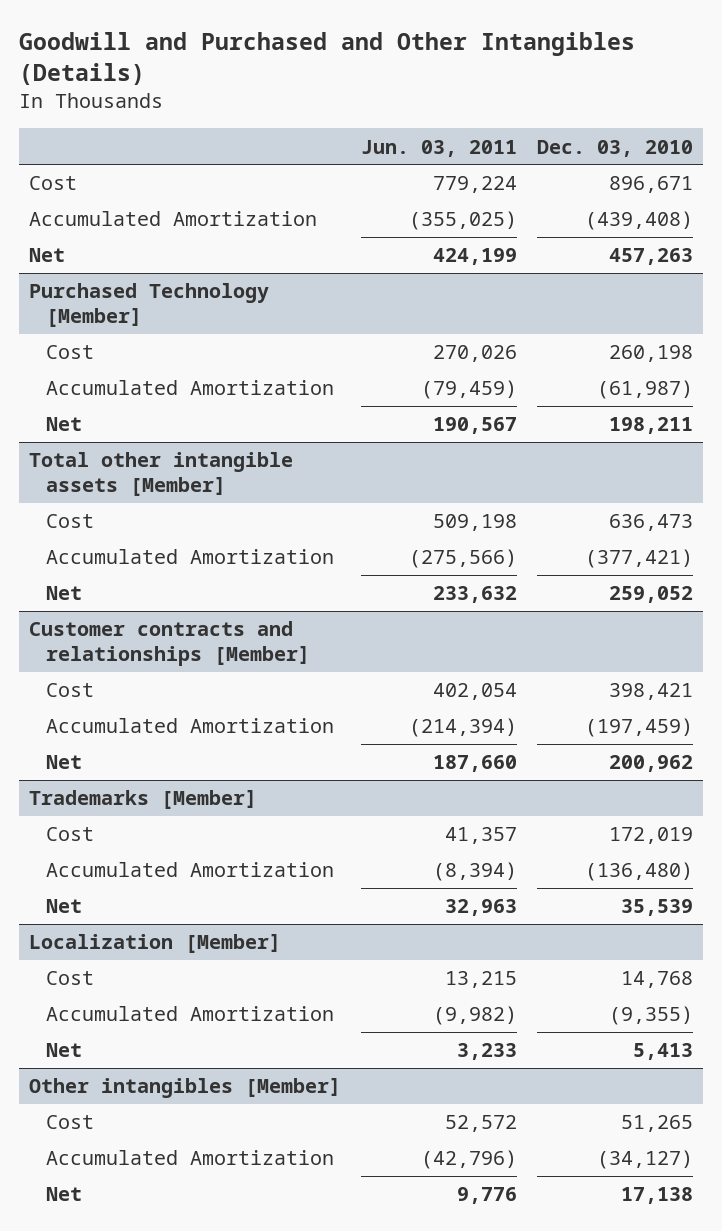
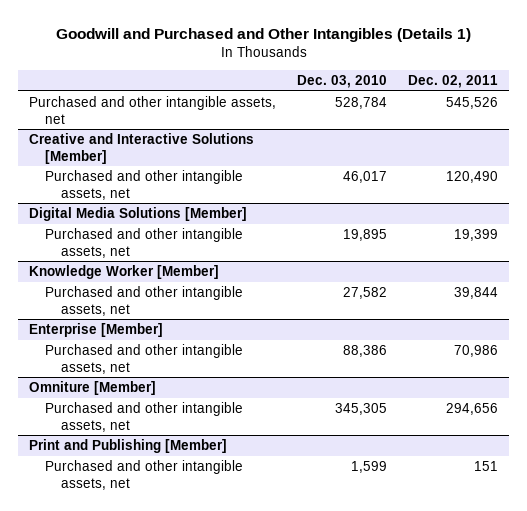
- Goodwill and Purchased and Other Intangibles (Details)
+ Goodwill and Purchased and Other Intangibles (Details 1)
- | Jun. 03, 2011 | Dec. 03, 2010
+ | Dec. 03, 2010 | Dec. 02, 2011
- Cost | 779,224 | 896,671
- Accumulated Amortization | (355,025) | (439,408)
- Net | 424,199 | 457,263
- Purchased Technology [Member]
- Cost | 270,026 | 260,198
- Accumulated Amortization | (79,459) | (61,987)
- Net | 190,567 | 198,211
- Total other intangible assets [Member]
- Cost | 509,198 | 636,473
- Accumulated Amortization | (275,566) | (377,421)
- Net | 233,632 | 259,052
- Customer contracts and relationships [Member]
- Cost | 402,054 | 398,421
- Accumulated Amortization | (214,394) | (197,459)
- Net | 187,660 | 200,962
- Trademarks [Member]
- Cost | 41,357 | 172,019
- Accumulated Amortization | (8,394) | (136,480)
- Net | 32,963 | 35,539
- Localization [Member]
- Cost | 13,215 | 14,768
- Accumulated Amortization | (9,982) | (9,355)
- Net | 3,233 | 5,413
- Other intangibles [Member]
- Cost | 52,572 | 51,265
- Accumulated Amortization | (42,796) | (34,127)
- Net | 9,776 | 17,138
+ Purchased and other intangible assets, net | 528,784 | 545,526
+ Creative and Interactive Solutions [Member]
+ Purchased and other intangible assets, net | 46,017 | 120,490
+ Digital Media Solutions [Member]
+ Purchased and other intangible assets, net | 19,895 | 19,399
+ Knowledge Worker [Member]
+ Purchased and other intangible assets, net | 27,582 | 39,844
+ Enterprise [Member]
+ Purchased and other intangible assets, net | 88,386 | 70,986
+ Omniture [Member]
+ Purchased and other intangible assets, net | 345,305 | 294,656
+ Print and Publishing [Member]
+ Purchased and other intangible assets, net | 1,599 | 151

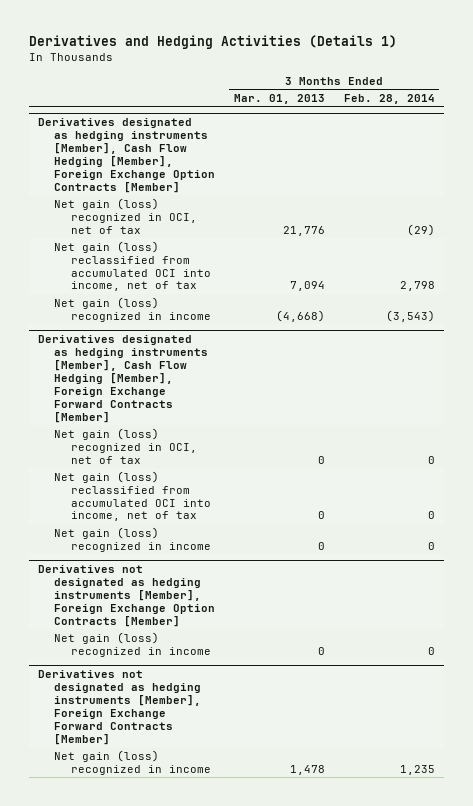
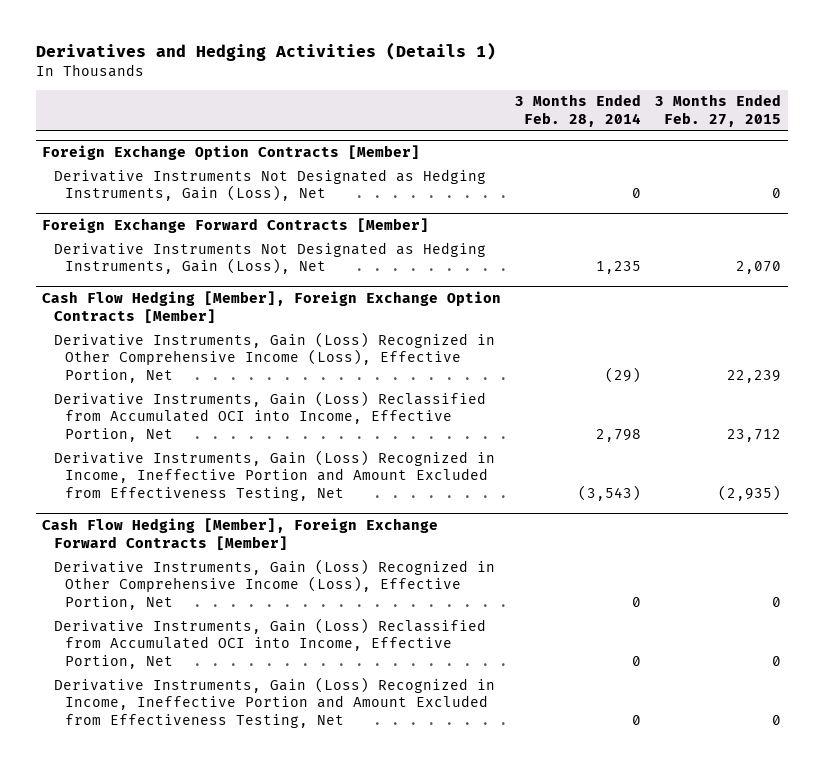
- | 3 Months Ended Mar. 01, 2013 | 3 Months Ended Feb. 28, 2014
+ | 3 Months Ended Feb. 28, 2014 | 3 Months Ended Feb. 27, 2015
- Derivatives designated as hedging instruments [Member], Cash Flow Hedging [Member], Foreign Exchange Option Contracts [Member]
- Net gain (loss) recognized in OCI, net of tax | 21,776 | (29)
- Net gain (loss) reclassified from accumulated OCI into income, net of tax | 7,094 | 2,798
- Net gain (loss) recognized in income | (4,668) | (3,543)
- Derivatives designated as hedging instruments [Member], Cash Flow Hedging [Member], Foreign Exchange Forward Contracts [Member]
- Net gain (loss) recognized in OCI, net of tax | 0 | 0
- Net gain (loss) reclassified from accumulated OCI into income, net of tax | 0 | 0
- Net gain (loss) recognized in income | 0 | 0
- Derivatives not designated as hedging instruments [Member], Foreign Exchange Option Contracts [Member]
- Net gain (loss) recognized in income | 0 | 0
- Derivatives not designated as hedging instruments [Member], Foreign Exchange Forward Contracts [Member]
- Net gain (loss) recognized in income | 1,478 | 1,235
+ Foreign Exchange Option Contracts [Member]
+ Derivative Instruments Not Designated as Hedging Instruments, Gain (Loss), Net | 0 | 0
+ Foreign Exchange Forward Contracts [Member]
+ Derivative Instruments Not Designated as Hedging Instruments, Gain (Loss), Net | 1,235 | 2,070
+ Cash Flow Hedging [Member], Foreign Exchange Option Contracts [Member]
+ Derivative Instruments, Gain (Loss) Recognized in Other Comprehensive Income (Loss), Effective Portion, Net | (29) | 22,239
+ Derivative Instruments, Gain (Loss) Reclassified from Accumulated OCI into Income, Effective Portion, Net | 2,798 | 23,712
+ Derivative Instruments, Gain (Loss) Recognized in Income, Ineffective Portion and Amount Excluded from Effectiveness Testing, Net | (3,543) | (2,935)
+ Cash Flow Hedging [Member], Foreign Exchange Forward Contracts [Member]
+ Derivative Instruments, Gain (Loss) Recognized in Other Comprehensive Income (Loss), Effective Portion, Net | 0 | 0
+ Derivative Instruments, Gain (Loss) Reclassified from Accumulated OCI into Income, Effective Portion, Net | 0 | 0
+ Derivative Instruments, Gain (Loss) Recognized in Income, Ineffective Portion and Amount Excluded from Effectiveness Testing, Net | 0 | 0

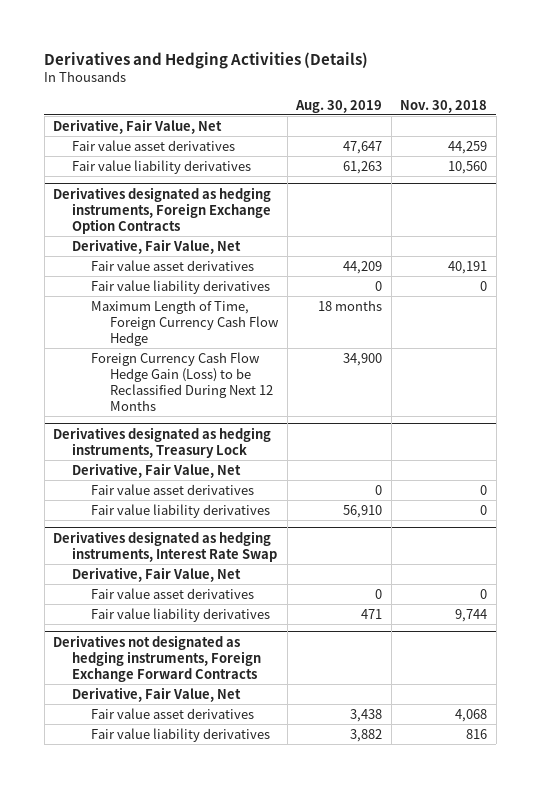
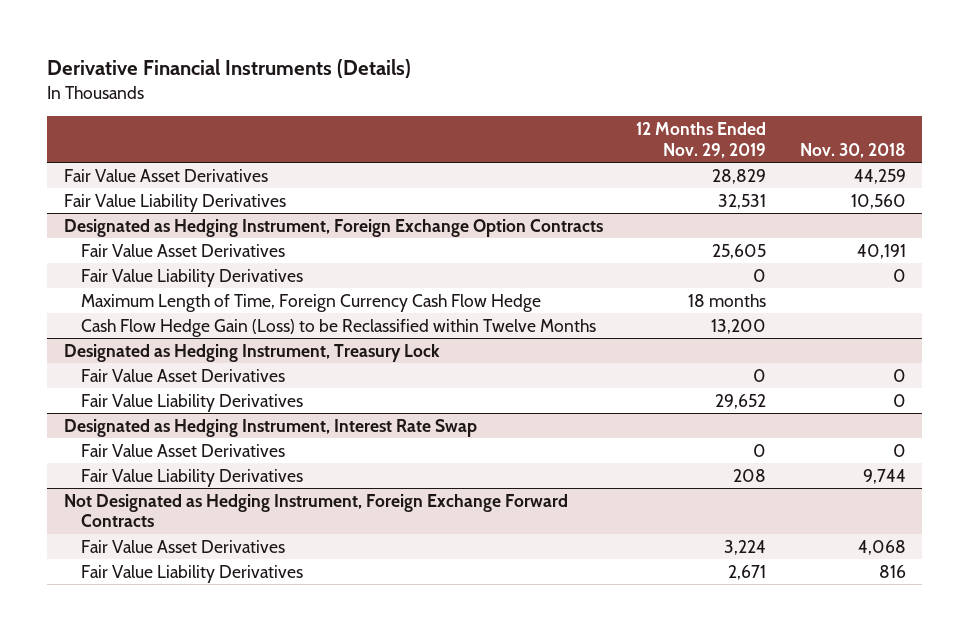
- Derivatives and Hedging Activities (Details)
+ Derivative Financial Instruments (Details)
- | Aug. 30, 2019 | Nov. 30, 2018
+ | 12 Months Ended Nov. 29, 2019 | Nov. 30, 2018
- Derivative, Fair Value, Net
- Fair value asset derivatives | 47,647 | 44,259
- Fair value liability derivatives | 61,263 | 10,560
- Derivatives designated as hedging instruments, Foreign Exchange Option Contracts
- Derivative, Fair Value, Net
- Fair value asset derivatives | 44,209 | 40,191
- Fair value liability derivatives | 0 | 0
+ Fair Value Asset Derivatives | 28,829 | 44,259
+ Fair Value Liability Derivatives | 32,531 | 10,560
+ Designated as Hedging Instrument, Foreign Exchange Option Contracts
+ Fair Value Asset Derivatives | 25,605 | 40,191
+ Fair Value Liability Derivatives | 0 | 0
- Foreign Currency Cash Flow Hedge Gain (Loss) to be Reclassified During Next 12 Months | 34,900 |
- Derivatives designated as hedging instruments, Treasury Lock
- Derivative, Fair Value, Net
- Fair value asset derivatives | 0 | 0
- Fair value liability derivatives | 56,910 | 0
- Derivatives designated as hedging instruments, Interest Rate Swap
- Derivative, Fair Value, Net
- Fair value asset derivatives | 0 | 0
- Fair value liability derivatives | 471 | 9,744
- Derivatives not designated as hedging instruments, Foreign Exchange Forward Contracts
- Derivative, Fair Value, Net
- Fair value asset derivatives | 3,438 | 4,068
- Fair value liability derivatives | 3,882 | 816
+ Cash Flow Hedge Gain (Loss) to be Reclassified within Twelve Months | 13,200 |
+ Designated as Hedging Instrument, Treasury Lock
+ Fair Value Asset Derivatives | 0 | 0
+ Fair Value Liability Derivatives | 29,652 | 0
+ Designated as Hedging Instrument, Interest Rate Swap
+ Fair Value Asset Derivatives | 0 | 0
+ Fair Value Liability Derivatives | 208 | 9,744
+ Not Designated as Hedging Instrument, Foreign Exchange Forward Contracts
+ Fair Value Asset Derivatives | 3,224 | 4,068
+ Fair Value Liability Derivatives | 2,671 | 816

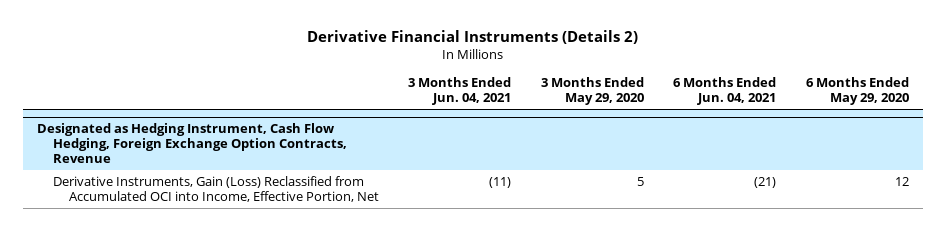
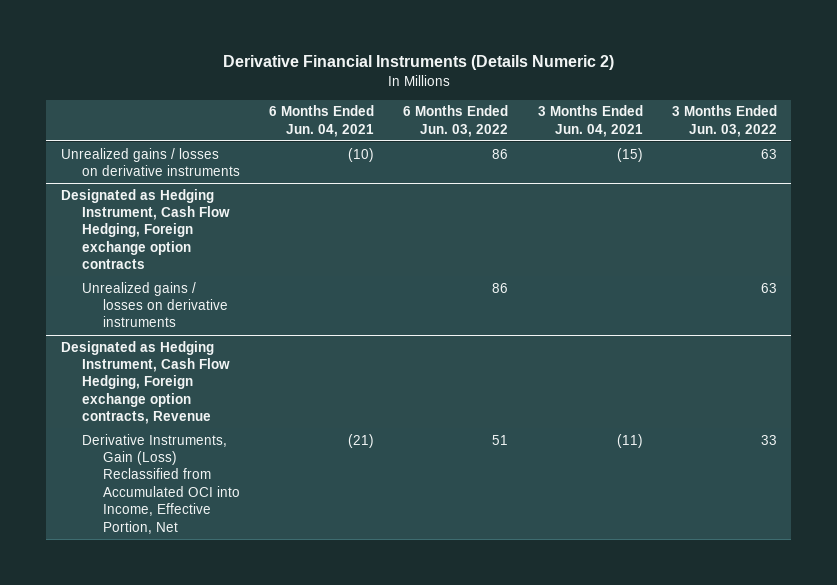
- Derivative Financial Instruments (Details 2)
+ Derivative Financial Instruments (Details Numeric 2)
- | 3 Months Ended Jun. 04, 2021 | 3 Months Ended May 29, 2020 | 6 Months Ended Jun. 04, 2021 | 6 Months Ended May 29, 2020
+ | 6 Months Ended Jun. 04, 2021 | 6 Months Ended Jun. 03, 2022 | 3 Months Ended Jun. 04, 2021 | 3 Months Ended Jun. 03, 2022
- Designated as Hedging Instrument, Cash Flow Hedging, Foreign Exchange Option Contracts, Revenue
+ Unrealized gains / losses on derivative instruments | (10) | 86 | (15) | 63
+ Designated as Hedging Instrument, Cash Flow Hedging, Foreign exchange option contracts
+ Unrealized gains / losses on derivative instruments | | 86 | | 63
+ Designated as Hedging Instrument, Cash Flow Hedging, Foreign exchange option contracts, Revenue

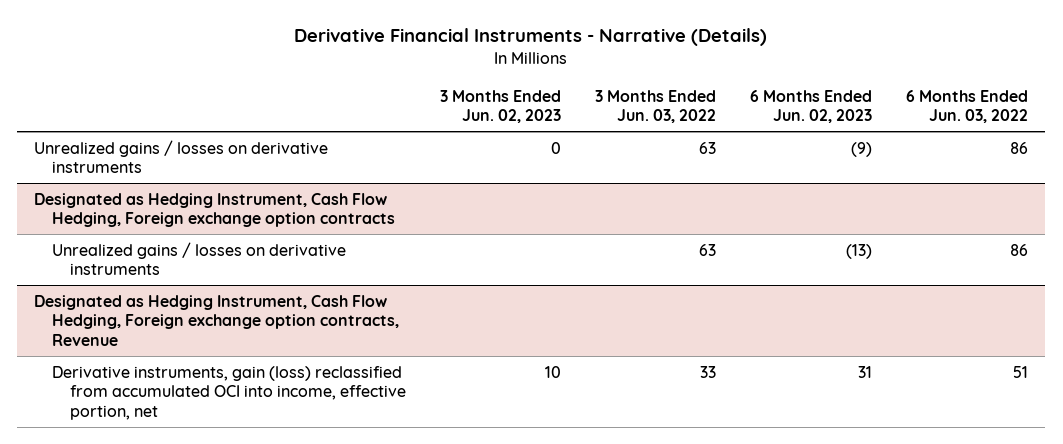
- Derivative Financial Instruments (Details Numeric 2)
+ Derivative Financial Instruments - Narrative (Details)
- | 6 Months Ended Jun. 04, 2021 | 6 Months Ended Jun. 03, 2022 | 3 Months Ended Jun. 04, 2021 | 3 Months Ended Jun. 03, 2022
+ | 3 Months Ended Jun. 02, 2023 | 3 Months Ended Jun. 03, 2022 | 6 Months Ended Jun. 02, 2023 | 6 Months Ended Jun. 03, 2022
@ Designated as Hedging Instrument, Cash Flow Hedging, Foreign exchange option contracts, Revenue
- Derivative Instruments, Gain (Loss) Reclassified from Accumulated OCI into Income, Effective Portion, Net | (21) | 51 | (11) | 33
+ Derivative instruments, gain (loss) reclassified from accumulated OCI into income, effective portion, net | 10 | 33 | 31 | 51

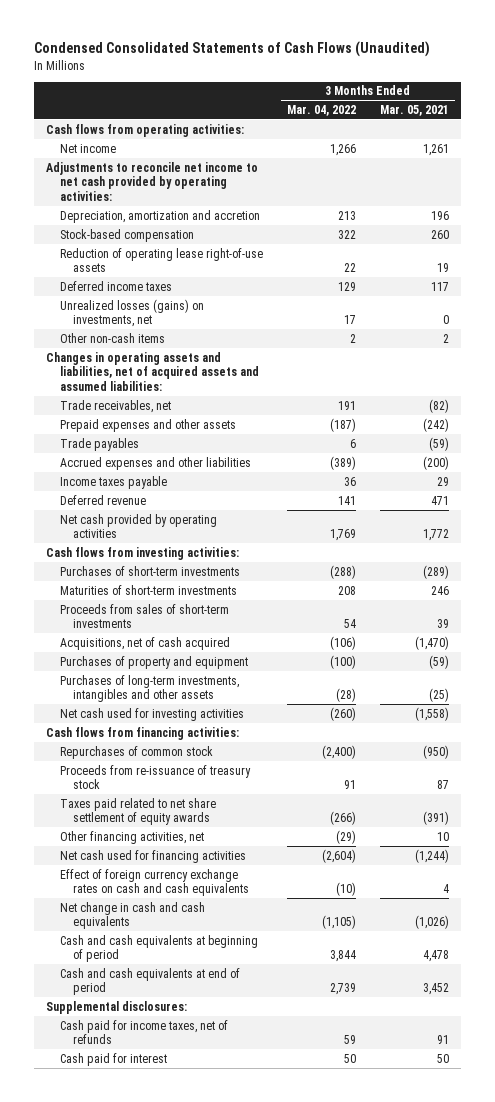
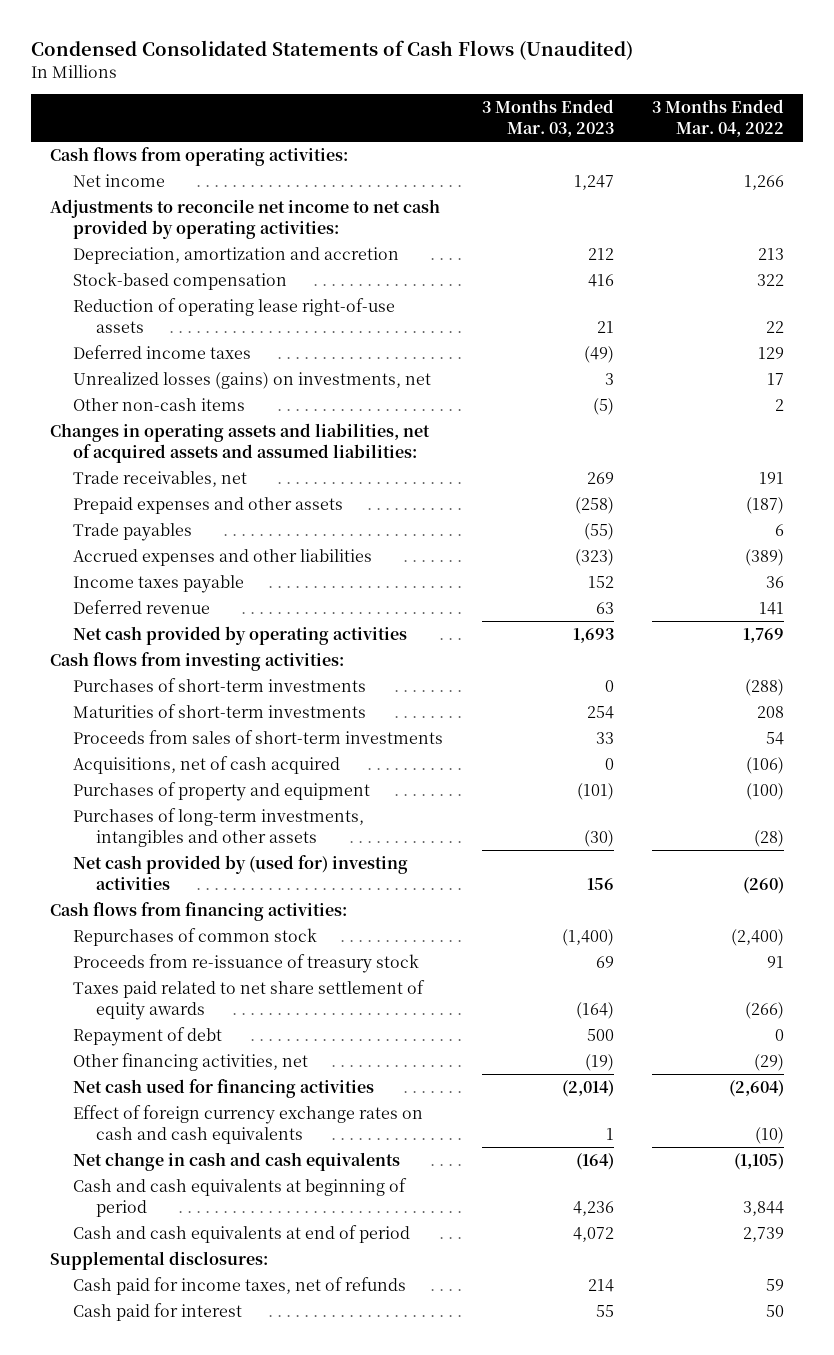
- | 3 Months Ended Mar. 04, 2022 | 3 Months Ended Mar. 05, 2021
+ | 3 Months Ended Mar. 03, 2023 | 3 Months Ended Mar. 04, 2022
- Net cash used for investing activities | (260) | (1,558)
+ Net cash provided by (used for) investing activities | 156 | (260)
+ Repayment of debt | 500 | 0

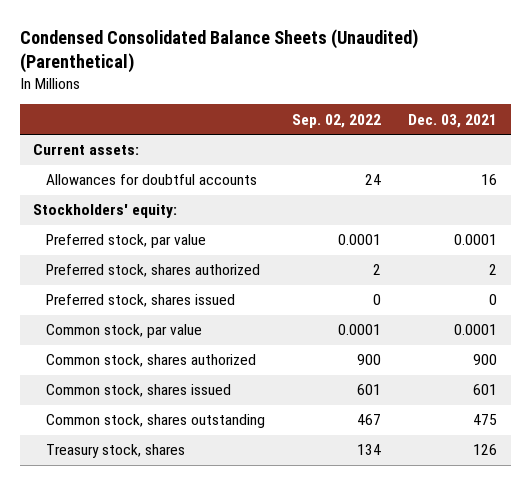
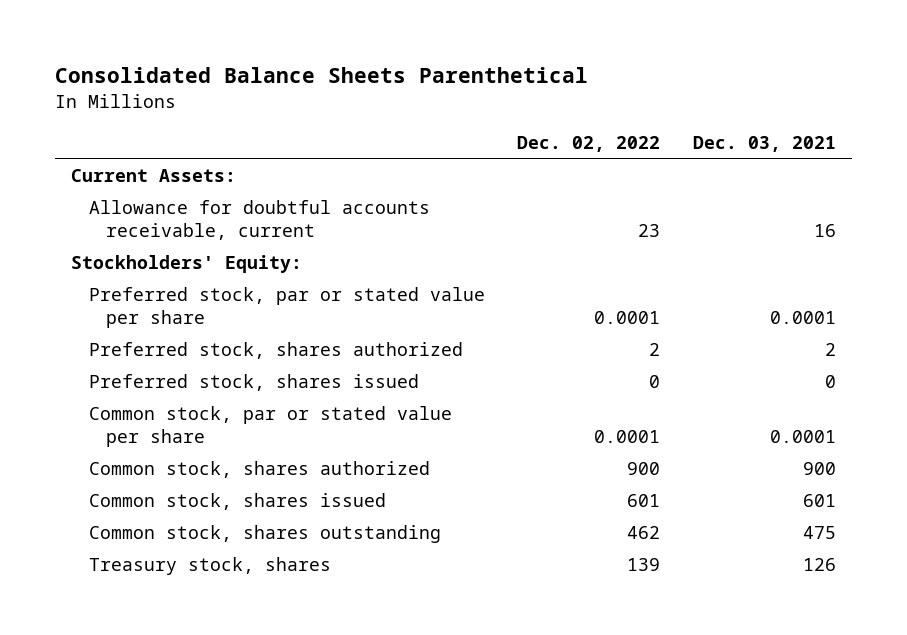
- Condensed Consolidated Balance Sheets (Unaudited) (Parenthetical)
+ Consolidated Balance Sheets Parenthetical
- | Sep. 02, 2022 | Dec. 03, 2021
+ | Dec. 02, 2022 | Dec. 03, 2021
- Current assets:
- Allowances for doubtful accounts | 24 | 16
- Stockholders' equity:
- Preferred stock, par value | 0.0001 | 0.0001
+ Current Assets:
+ Allowance for doubtful accounts receivable, current | 23 | 16
+ Stockholders' Equity:
+ Preferred stock, par or stated value per share | 0.0001 | 0.0001
- Common stock, par value | 0.0001 | 0.0001
+ Common stock, par or stated value per share | 0.0001 | 0.0001

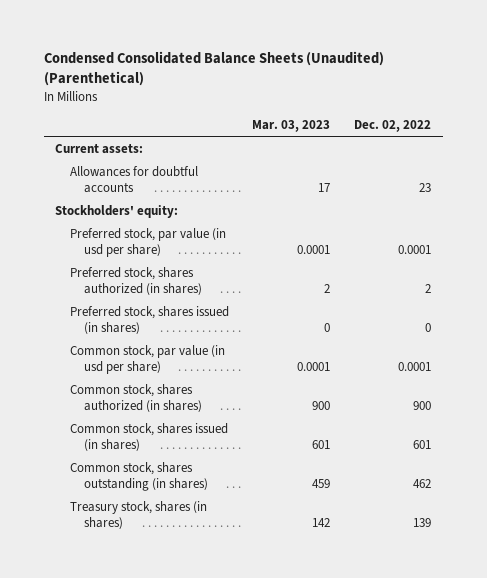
- Consolidated Balance Sheets Parenthetical
+ Condensed Consolidated Balance Sheets (Unaudited) (Parenthetical)
- | Dec. 02, 2022 | Dec. 03, 2021
+ | Mar. 03, 2023 | Dec. 02, 2022
- Current Assets:
- Allowance for doubtful accounts receivable, current | 23 | 16
- Stockholders' Equity:
- Preferred stock, par or stated value per share | 0.0001 | 0.0001
- Preferred stock, shares authorized | 2 | 2
- Preferred stock, shares issued | 0 | 0
- Common stock, par or stated value per share | 0.0001 | 0.0001
- Common stock, shares authorized | 900 | 900
- Common stock, shares issued | 601 | 601
- Common stock, shares outstanding | 462 | 475
- Treasury stock, shares | 139 | 126
+ Current assets:
+ Allowances for doubtful accounts | 17 | 23
+ Stockholders' equity:
+ Preferred stock, par value (in usd per share) | 0.0001 | 0.0001
+ Preferred stock, shares authorized (in shares) | 2 | 2
+ Preferred stock, shares issued (in shares) | 0 | 0
+ Common stock, par value (in usd per share) | 0.0001 | 0.0001
+ Common stock, shares authorized (in shares) | 900 | 900
+ Common stock, shares issued (in shares) | 601 | 601
+ Common stock, shares outstanding (in shares) | 459 | 462
+ Treasury stock, shares (in shares) | 142 | 139

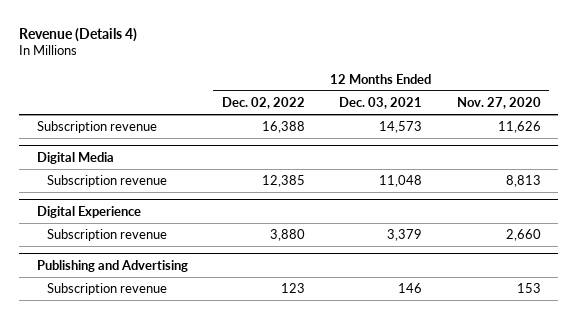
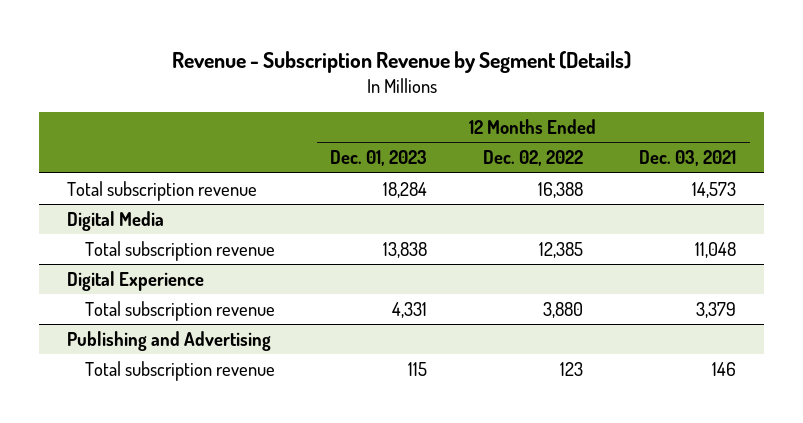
- Revenue (Details 4)
+ Revenue - Subscription Revenue by Segment (Details)
- | 12 Months Ended Dec. 02, 2022 | 12 Months Ended Dec. 03, 2021 | 12 Months Ended Nov. 27, 2020
+ | 12 Months Ended Dec. 01, 2023 | 12 Months Ended Dec. 02, 2022 | 12 Months Ended Dec. 03, 2021
- Subscription revenue | 16,388 | 14,573 | 11,626
+ Total subscription revenue | 18,284 | 16,388 | 14,573
@ Digital Media
- Subscription revenue | 12,385 | 11,048 | 8,813
+ Total subscription revenue | 13,838 | 12,385 | 11,048
@ Digital Experience
- Subscription revenue | 3,880 | 3,379 | 2,660
+ Total subscription revenue | 4,331 | 3,880 | 3,379
@ Publishing and Advertising
- Subscription revenue | 123 | 146 | 153
+ Total subscription revenue | 115 | 123 | 146

